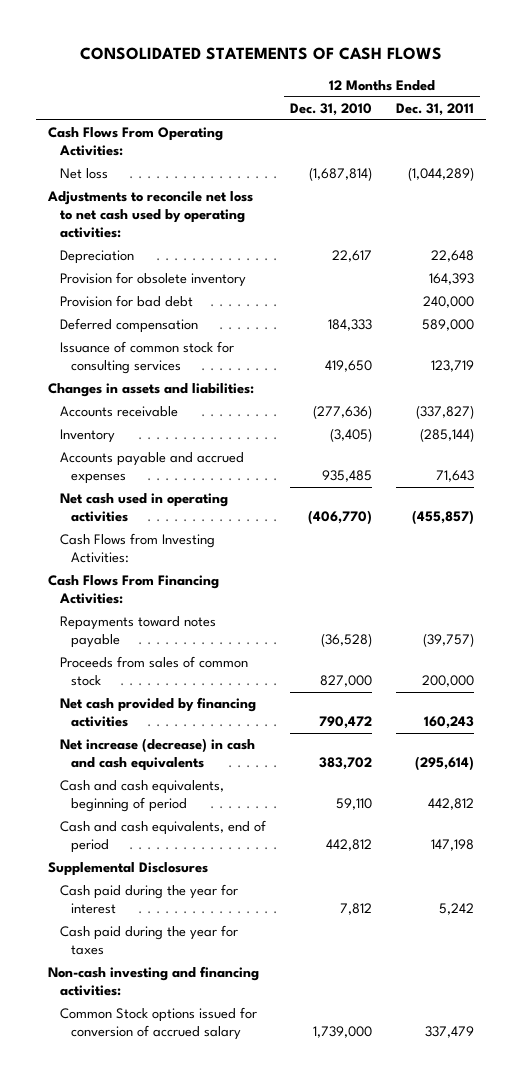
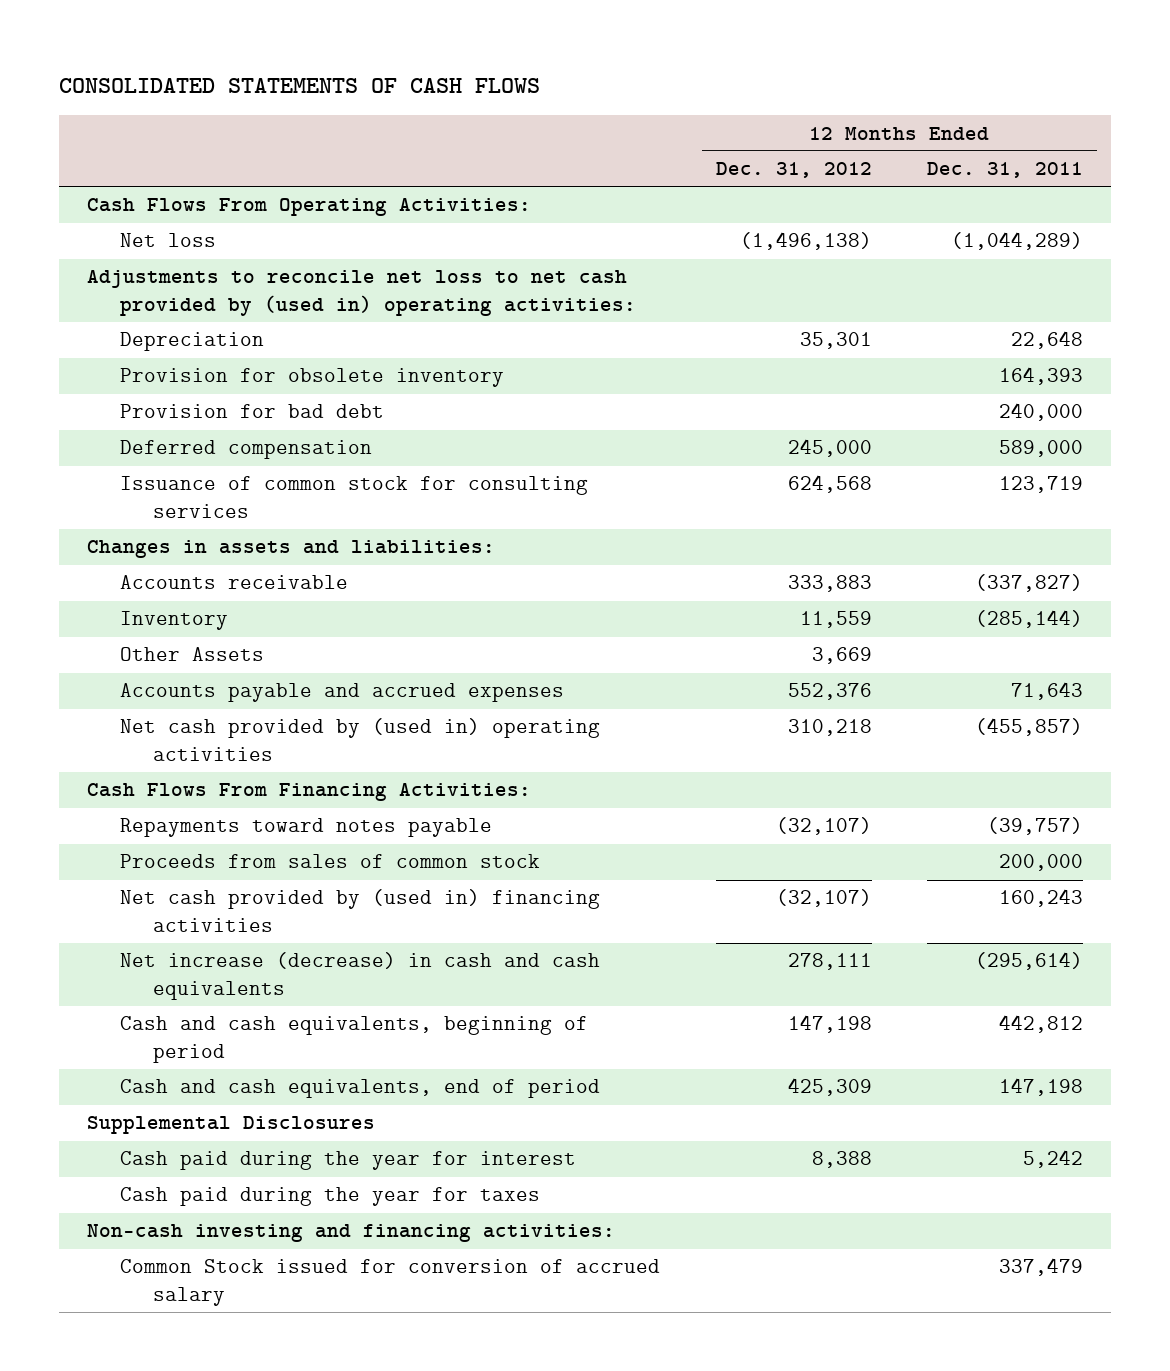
- | 12 Months Ended Dec. 31, 2010 | 12 Months Ended Dec. 31, 2011
+ | 12 Months Ended Dec. 31, 2012 | 12 Months Ended Dec. 31, 2011
- Adjustments to reconcile net loss to net cash used by operating activities:
+ Adjustments to reconcile net loss to net cash provided by (used in) operating activities:
+ Other Assets | 3,669 |
- Net cash used in operating activities | (406,770) | (455,857)
- Cash Flows from Investing Activities:
+ Net cash provided by (used in) operating activities | 310,218 | (455,857)
- Net cash provided by financing activities | 790,472 | 160,243
+ Net cash provided by (used in) financing activities | (32,107) | 160,243
- Common Stock options issued for conversion of accrued salary | 1,739,000 | 337,479
+ Common Stock issued for conversion of accrued salary | | 337,479

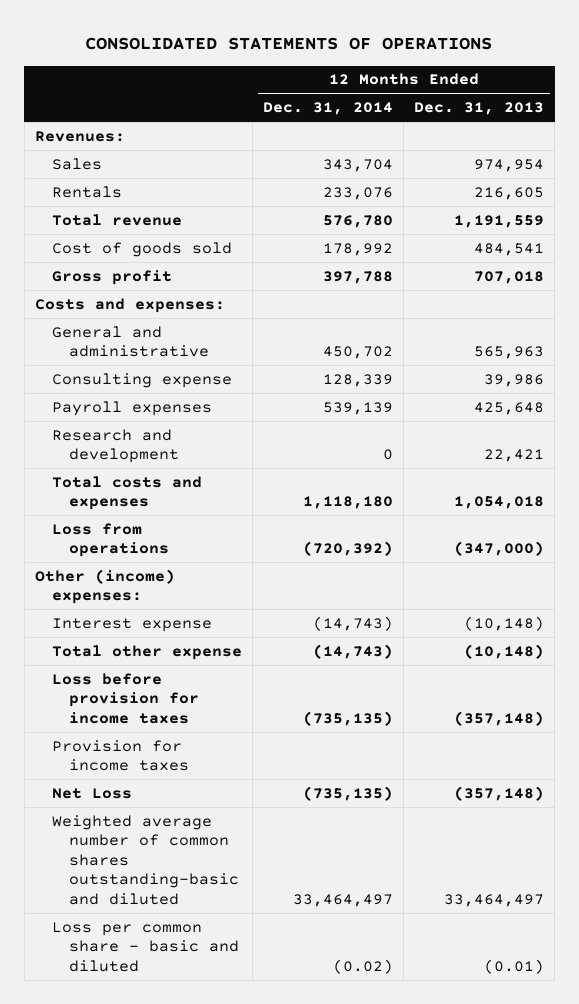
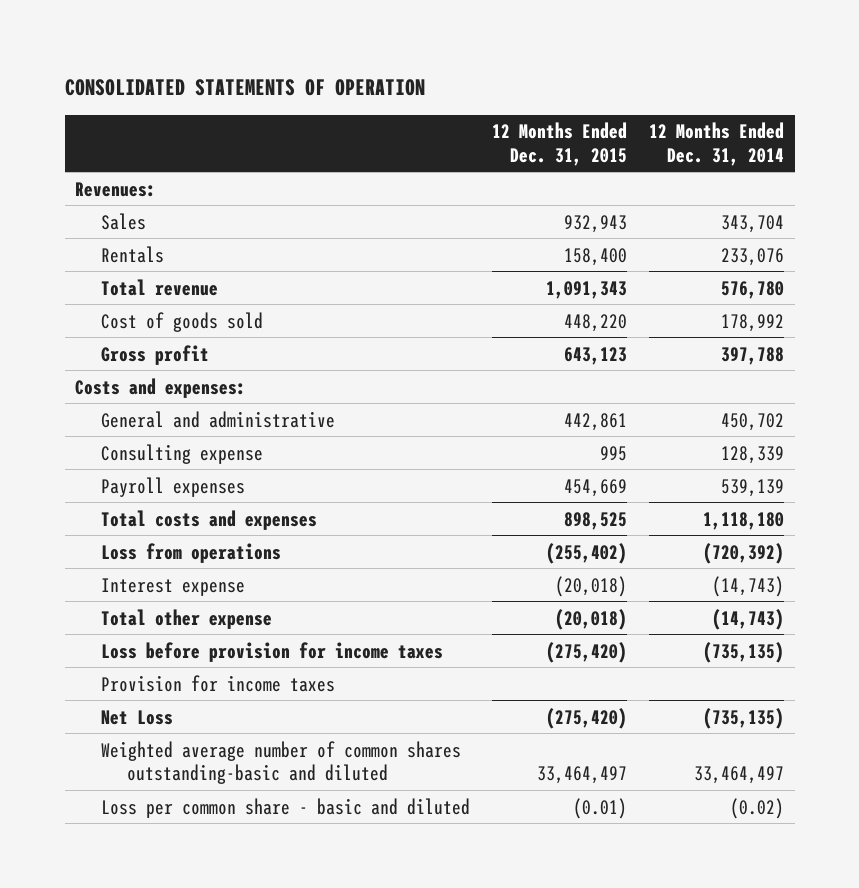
- CONSOLIDATED STATEMENTS OF OPERATIONS
+ CONSOLIDATED STATEMENTS OF OPERATION
- | 12 Months Ended Dec. 31, 2014 | 12 Months Ended Dec. 31, 2013
+ | 12 Months Ended Dec. 31, 2015 | 12 Months Ended Dec. 31, 2014
- Research and development | 0 | 22,421
- Other (income) expenses:

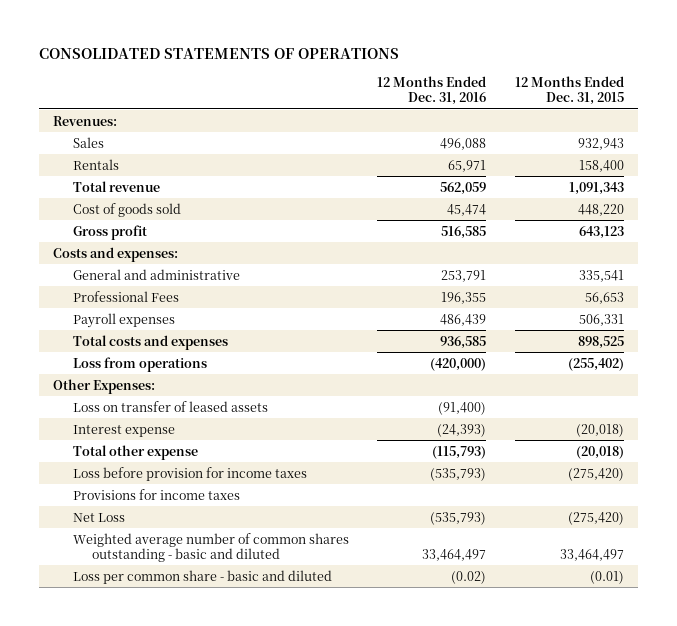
- CONSOLIDATED STATEMENTS OF OPERATION
+ CONSOLIDATED STATEMENTS OF OPERATIONS
- | 12 Months Ended Dec. 31, 2015 | 12 Months Ended Dec. 31, 2014
+ | 12 Months Ended Dec. 31, 2016 | 12 Months Ended Dec. 31, 2015
- General and administrative | 442,861 | 450,702
- Consulting expense | 995 | 128,339
- Payroll expenses | 454,669 | 539,139
+ General and administrative | 253,791 | 335,541
+ Professional Fees | 196,355 | 56,653
+ Payroll expenses | 486,439 | 506,331
+ Other Expenses:
+ Loss on transfer of leased assets | (91,400) |
- Provision for income taxes
+ Provisions for income taxes
- Weighted average number of common shares outstanding-basic and diluted | 33,464,497 | 33,464,497
+ Weighted average number of common shares outstanding - basic and diluted | 33,464,497 | 33,464,497

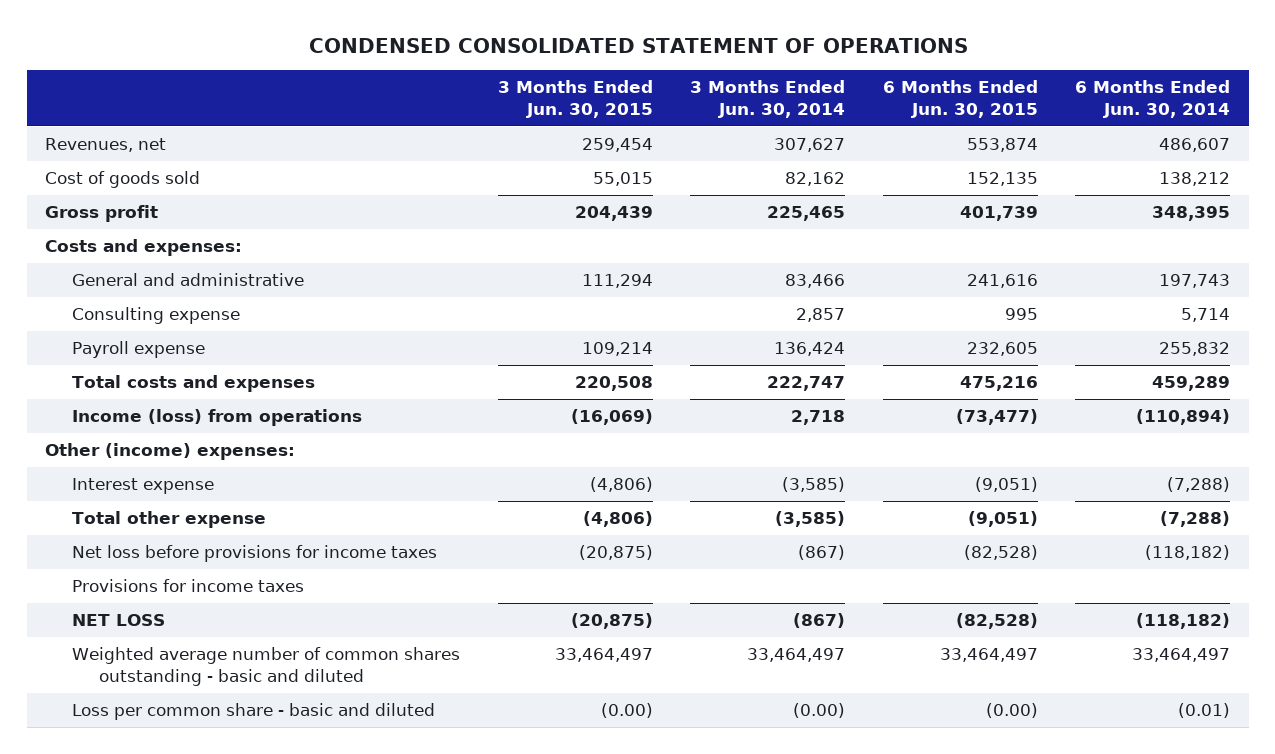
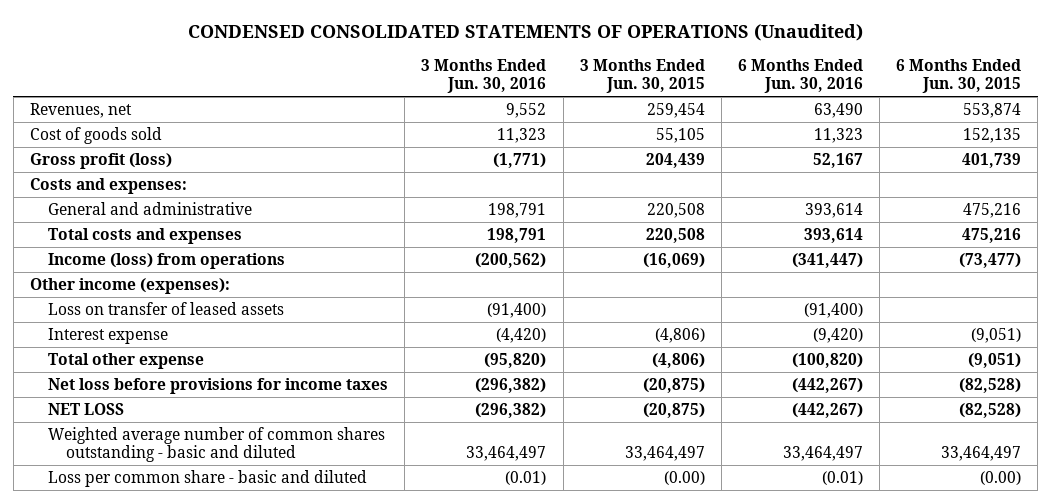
- CONDENSED CONSOLIDATED STATEMENT OF OPERATIONS
+ CONDENSED CONSOLIDATED STATEMENTS OF OPERATIONS (Unaudited)
- | 3 Months Ended Jun. 30, 2015 | 3 Months Ended Jun. 30, 2014 | 6 Months Ended Jun. 30, 2015 | 6 Months Ended Jun. 30, 2014
+ | 3 Months Ended Jun. 30, 2016 | 3 Months Ended Jun. 30, 2015 | 6 Months Ended Jun. 30, 2016 | 6 Months Ended Jun. 30, 2015
- Cost of goods sold | 55,015 | 82,162 | 152,135 | 138,212
- Gross profit | 204,439 | 225,465 | 401,739 | 348,395
+ Cost of goods sold | 11,323 | 55,105 | 11,323 | 152,135
+ Gross profit (loss) | (1,771) | 204,439 | 52,167 | 401,739
- General and administrative | 111,294 | 83,466 | 241,616 | 197,743
- Consulting expense | | 2,857 | 995 | 5,714
- Payroll expense | 109,214 | 136,424 | 232,605 | 255,832
+ General and administrative | 198,791 | 220,508 | 393,614 | 475,216
- Other (income) expenses:
+ Other income (expenses):
+ Loss on transfer of leased assets | (91,400) | | (91,400) |
- Provisions for income taxes

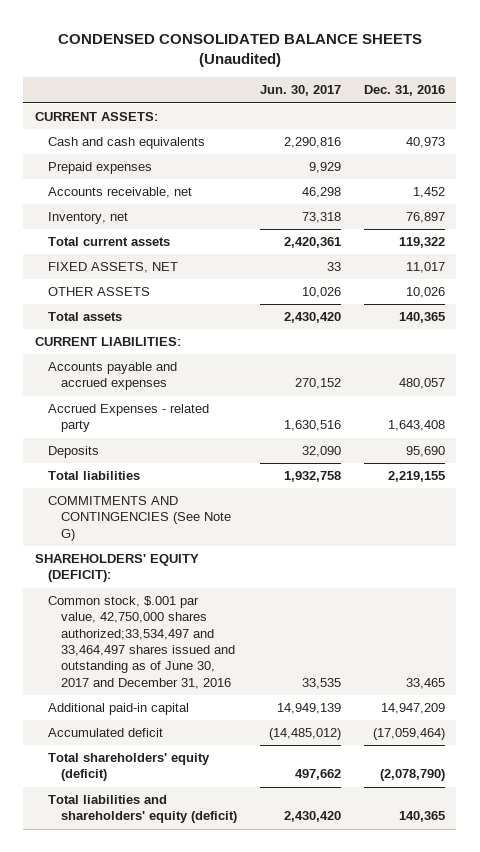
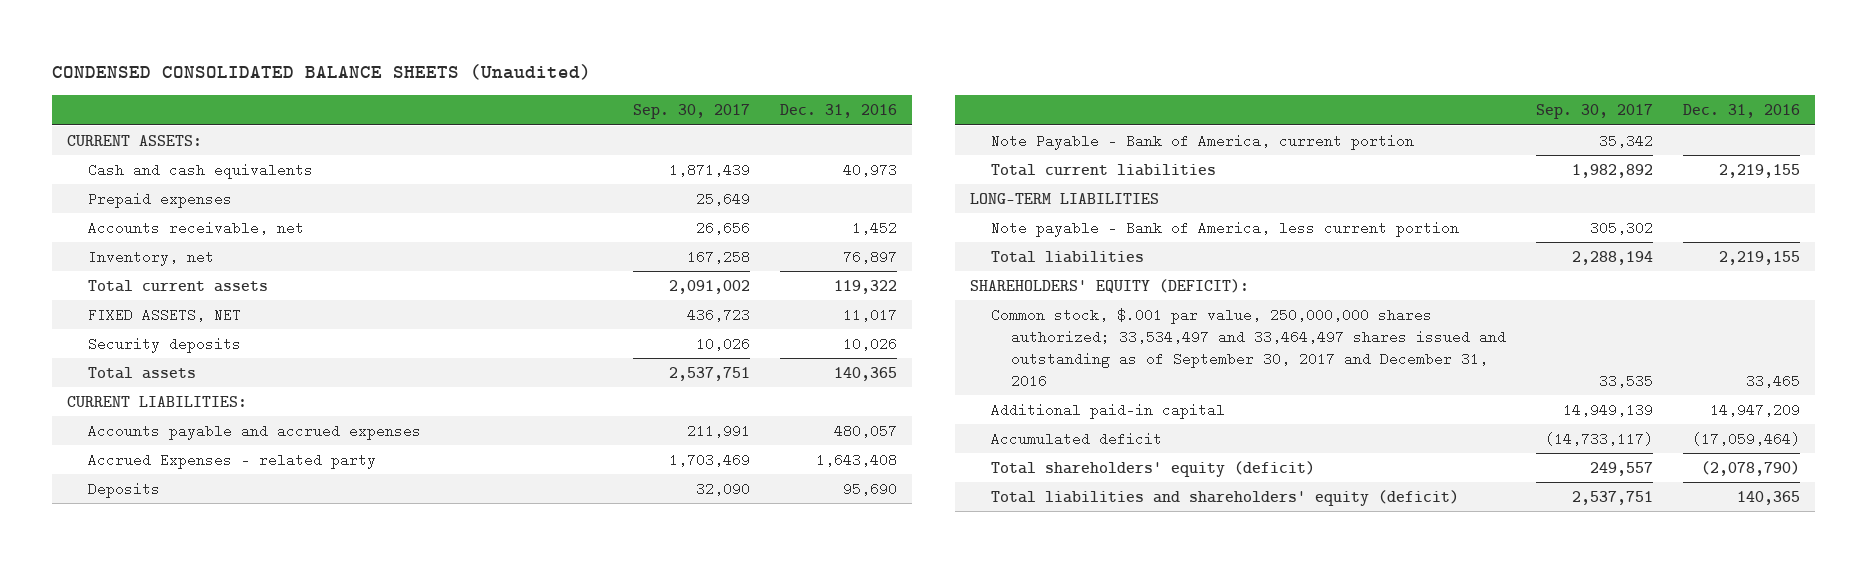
- | Jun. 30, 2017 | Dec. 31, 2016
+ | Sep. 30, 2017 | Dec. 31, 2016
- OTHER ASSETS | 10,026 | 10,026
+ Security deposits | 10,026 | 10,026
+ Note Payable - Bank of America, current portion | 35,342 |
+ Total current liabilities | 1,982,892 | 2,219,155
+ LONG-TERM LIABILITIES
+ Note payable - Bank of America, less current portion | 305,302 |
- COMMITMENTS AND CONTINGENCIES (See Note G)
- Common stock, $.001 par value, 42,750,000 shares authorized;33,534,497 and 33,464,497 shares issued and outstanding as of June 30, 2017 and December 31, 2016 | 33,535 | 33,465
+ Common stock, $.001 par value, 250,000,000 shares authorized; 33,534,497 and 33,464,497 shares issued and outstanding as of September 30, 2017 and December 31, 2016 | 33,535 | 33,465

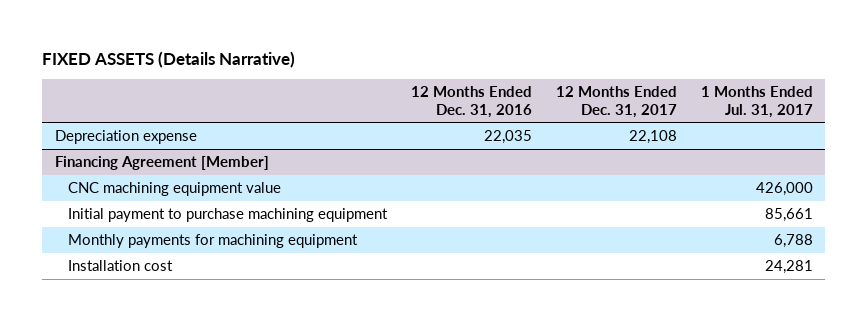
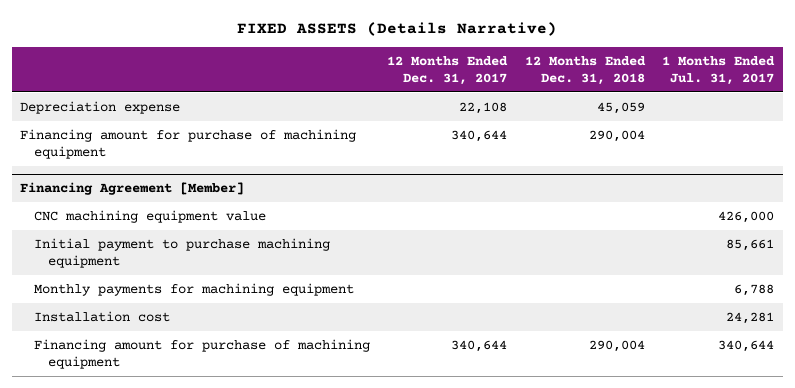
- | 12 Months Ended Dec. 31, 2016 | 12 Months Ended Dec. 31, 2017 | 1 Months Ended Jul. 31, 2017
+ | 12 Months Ended Dec. 31, 2017 | 12 Months Ended Dec. 31, 2018 | 1 Months Ended Jul. 31, 2017
+ Financing amount for purchase of machining equipment | 340,644 | 290,004 |
@ Financing Agreement [Member]
+ Financing amount for purchase of machining equipment | 340,644 | 290,004 | 340,644

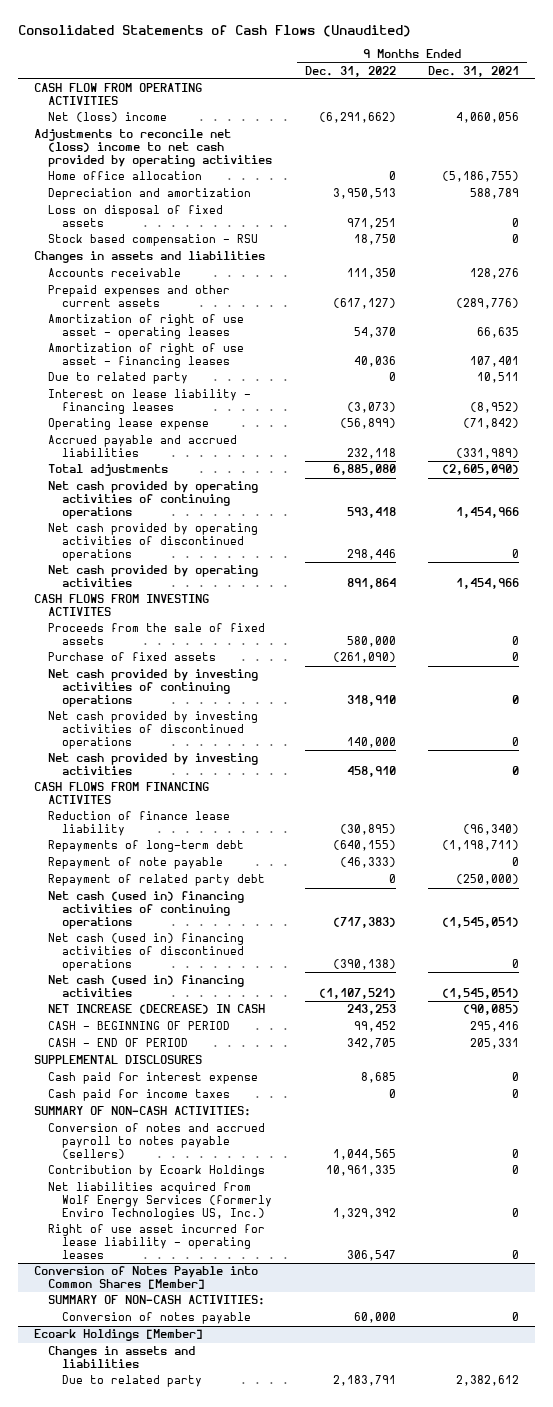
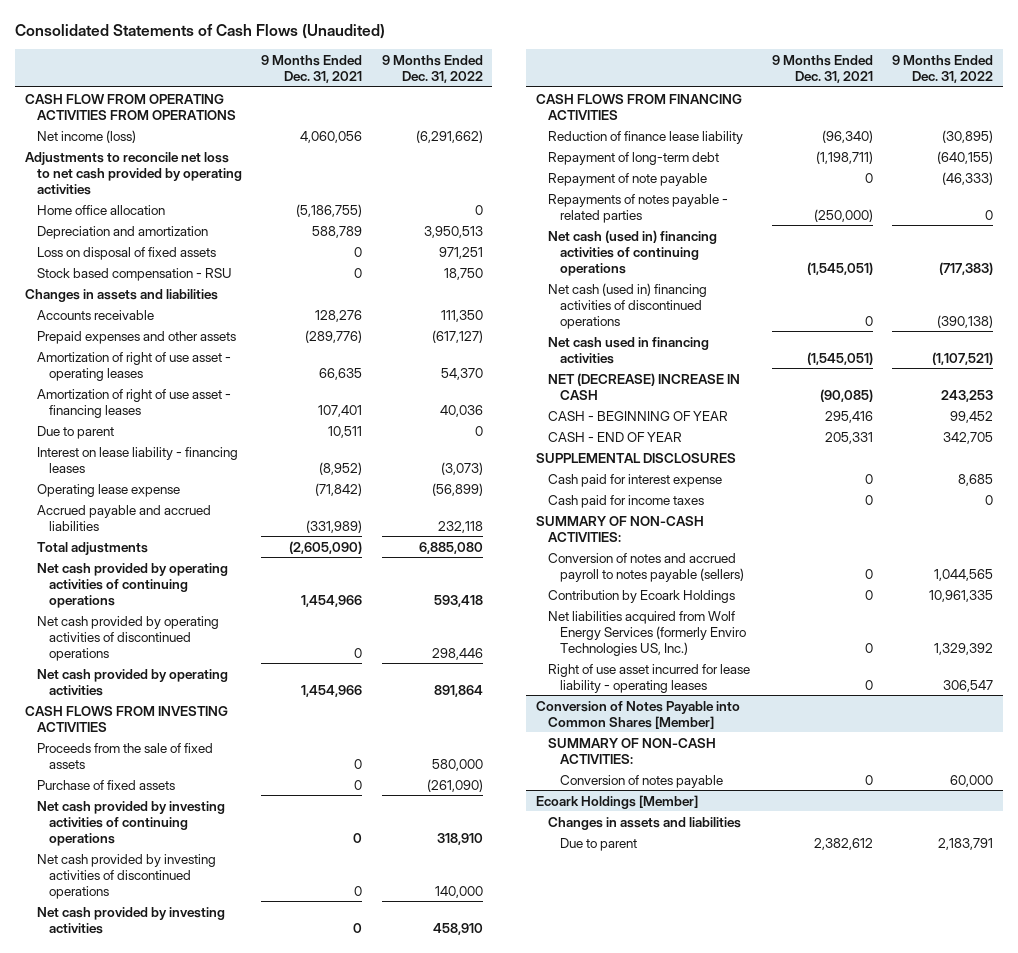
- | 9 Months Ended Dec. 31, 2022 | 9 Months Ended Dec. 31, 2021
+ | 9 Months Ended Dec. 31, 2021 | 9 Months Ended Dec. 31, 2022
- CASH FLOW FROM OPERATING ACTIVITIES
- Net (loss) income | (6,291,662) | 4,060,056
- Adjustments to reconcile net (loss) income to net cash provided by operating activities
+ CASH FLOW FROM OPERATING ACTIVITIES FROM OPERATIONS
+ Net income (loss) | 4,060,056 | (6,291,662)
+ Adjustments to reconcile net loss to net cash provided by operating activities
- Prepaid expenses and other current assets | (617,127) | (289,776)
+ Prepaid expenses and other assets | (289,776) | (617,127)
- Due to related party | 0 | 10,511
+ Due to parent | 10,511 | 0
- CASH FLOWS FROM INVESTING ACTIVITES
+ CASH FLOWS FROM INVESTING ACTIVITIES
- CASH FLOWS FROM FINANCING ACTIVITES
+ CASH FLOWS FROM FINANCING ACTIVITIES
- Repayments of long-term debt | (640,155) | (1,198,711)
+ Repayment of long-term debt | (1,198,711) | (640,155)
- Repayment of related party debt | 0 | (250,000)
+ Repayments of notes payable - related parties | (250,000) | 0
- Net cash (used in) financing activities | (1,107,521) | (1,545,051)
- NET INCREASE (DECREASE) IN CASH | 243,253 | (90,085)
- CASH - BEGINNING OF PERIOD | 99,452 | 295,416
- CASH - END OF PERIOD | 342,705 | 205,331
+ Net cash used in financing activities | (1,545,051) | (1,107,521)
+ NET (DECREASE) INCREASE IN CASH | (90,085) | 243,253
+ CASH - BEGINNING OF YEAR | 295,416 | 99,452
+ CASH - END OF YEAR | 205,331 | 342,705
@ Ecoark Holdings [Member]
- Due to related party | 2,183,791 | 2,382,612
+ Due to parent | 2,382,612 | 2,183,791

